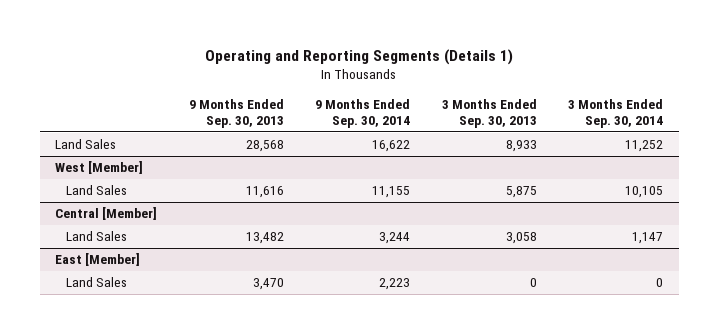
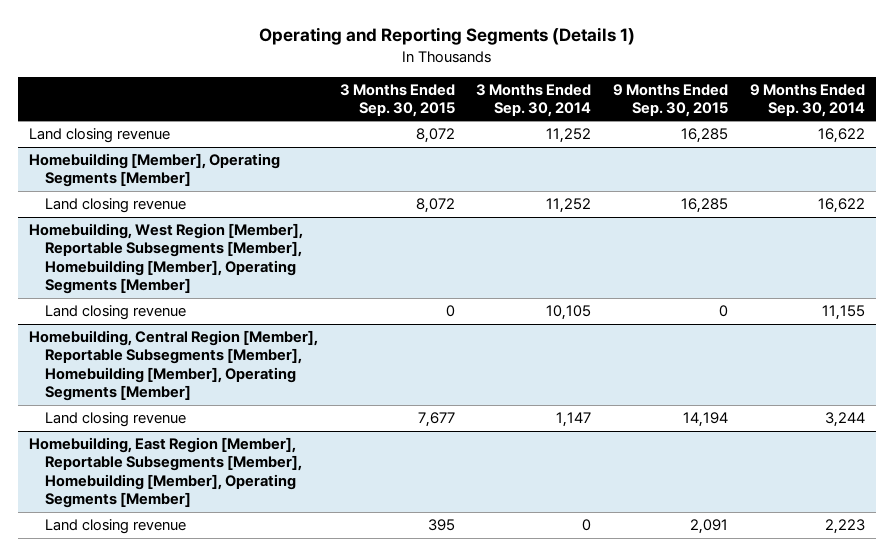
- | 9 Months Ended Sep. 30, 2013 | 9 Months Ended Sep. 30, 2014 | 3 Months Ended Sep. 30, 2013 | 3 Months Ended Sep. 30, 2014
+ | 3 Months Ended Sep. 30, 2015 | 3 Months Ended Sep. 30, 2014 | 9 Months Ended Sep. 30, 2015 | 9 Months Ended Sep. 30, 2014
- Land Sales | 28,568 | 16,622 | 8,933 | 11,252
- West [Member]
- Land Sales | 11,616 | 11,155 | 5,875 | 10,105
- Central [Member]
- Land Sales | 13,482 | 3,244 | 3,058 | 1,147
- East [Member]
- Land Sales | 3,470 | 2,223 | 0 | 0
+ Land closing revenue | 8,072 | 11,252 | 16,285 | 16,622
+ Homebuilding [Member], Operating Segments [Member]
+ Land closing revenue | 8,072 | 11,252 | 16,285 | 16,622
+ Homebuilding, West Region [Member], Reportable Subsegments [Member], Homebuilding [Member], Operating Segments [Member]
+ Land closing revenue | 0 | 10,105 | 0 | 11,155
+ Homebuilding, Central Region [Member], Reportable Subsegments [Member], Homebuilding [Member], Operating Segments [Member]
+ Land closing revenue | 7,677 | 1,147 | 14,194 | 3,244
+ Homebuilding, East Region [Member], Reportable Subsegments [Member], Homebuilding [Member], Operating Segments [Member]
+ Land closing revenue | 395 | 0 | 2,091 | 2,223

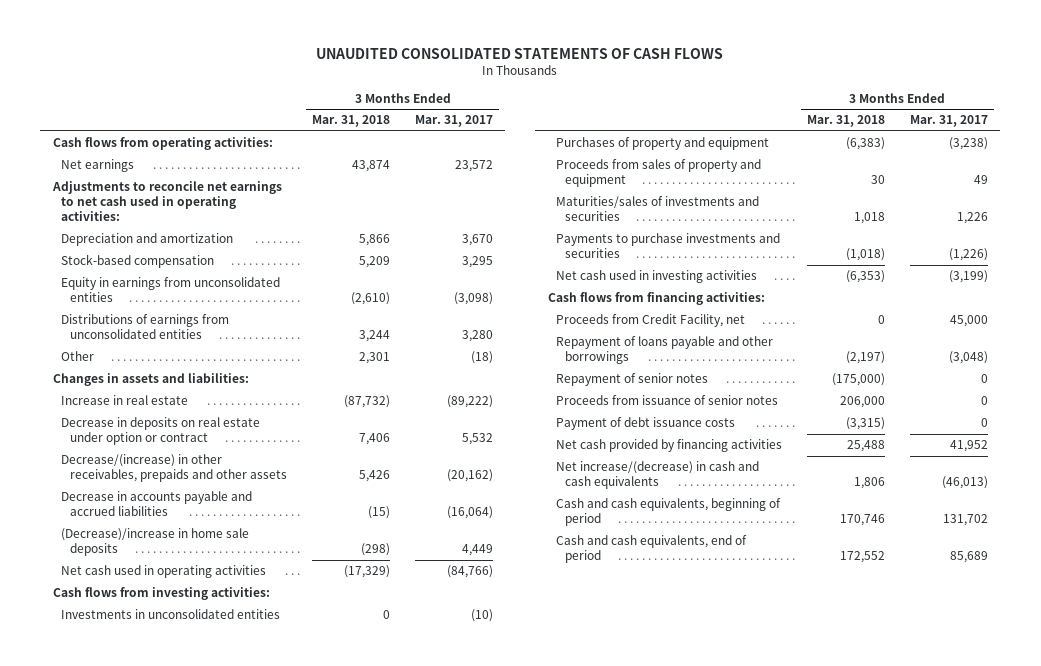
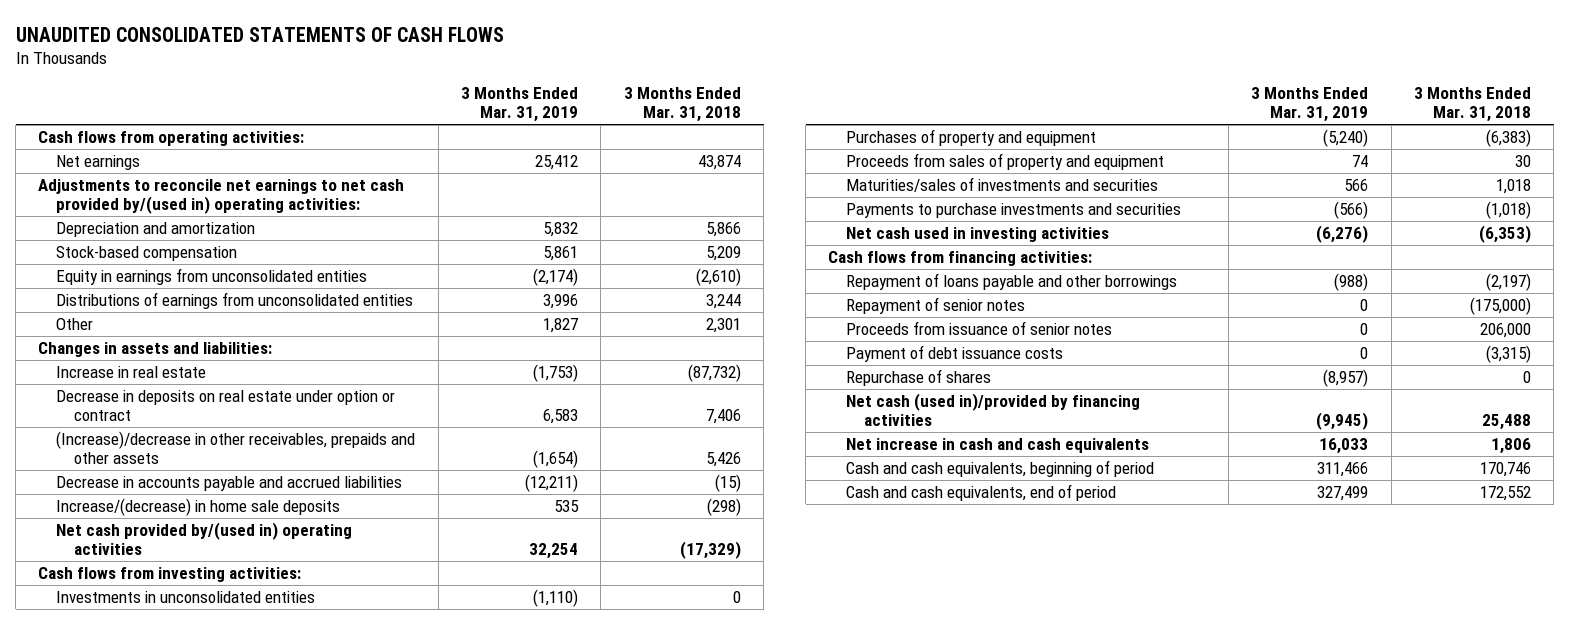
- | 3 Months Ended Mar. 31, 2018 | 3 Months Ended Mar. 31, 2017
+ | 3 Months Ended Mar. 31, 2019 | 3 Months Ended Mar. 31, 2018
- Adjustments to reconcile net earnings to net cash used in operating activities:
+ Adjustments to reconcile net earnings to net cash provided by/(used in) operating activities:
- Decrease/(increase) in other receivables, prepaids and other assets | 5,426 | (20,162)
+ (Increase)/decrease in other receivables, prepaids and other assets | (1,654) | 5,426
- (Decrease)/increase in home sale deposits | (298) | 4,449
- Net cash used in operating activities | (17,329) | (84,766)
+ Increase/(decrease) in home sale deposits | 535 | (298)
+ Net cash provided by/(used in) operating activities | 32,254 | (17,329)
- Proceeds from Credit Facility, net | 0 | 45,000
- Net cash provided by financing activities | 25,488 | 41,952
- Net increase/(decrease) in cash and cash equivalents | 1,806 | (46,013)
+ Repurchase of shares | (8,957) | 0
+ Net cash (used in)/provided by financing activities | (9,945) | 25,488
+ Net increase in cash and cash equivalents | 16,033 | 1,806

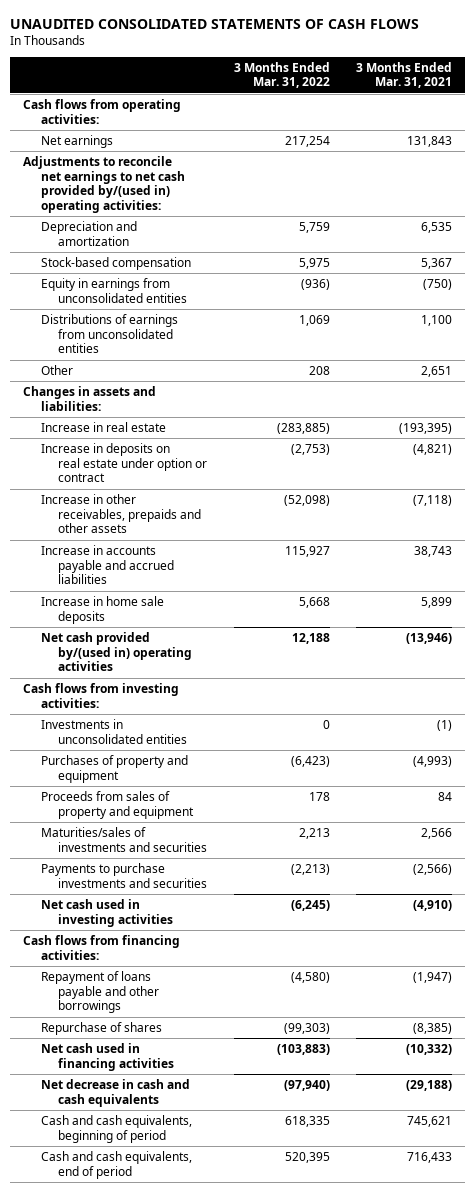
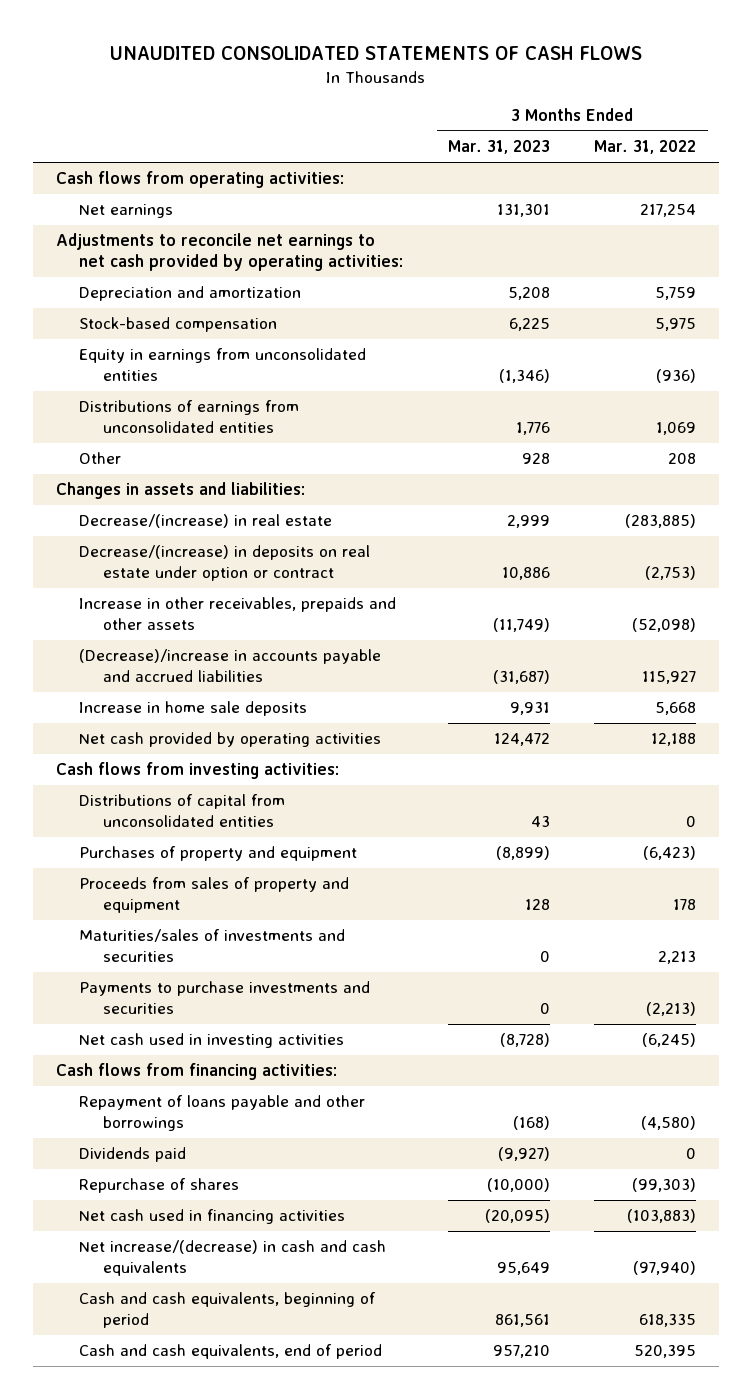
- | 3 Months Ended Mar. 31, 2022 | 3 Months Ended Mar. 31, 2021
+ | 3 Months Ended Mar. 31, 2023 | 3 Months Ended Mar. 31, 2022
- Adjustments to reconcile net earnings to net cash provided by/(used in) operating activities:
+ Adjustments to reconcile net earnings to net cash provided by operating activities:
- Increase in real estate | (283,885) | (193,395)
- Increase in deposits on real estate under option or contract | (2,753) | (4,821)
+ Decrease/(increase) in real estate | 2,999 | (283,885)
+ Decrease/(increase) in deposits on real estate under option or contract | 10,886 | (2,753)
- Increase in accounts payable and accrued liabilities | 115,927 | 38,743
+ (Decrease)/increase in accounts payable and accrued liabilities | (31,687) | 115,927
- Net cash provided by/(used in) operating activities | 12,188 | (13,946)
+ Net cash provided by operating activities | 124,472 | 12,188
- Investments in unconsolidated entities | 0 | (1)
+ Distributions of capital from unconsolidated entities | 43 | 0
+ Dividends paid | (9,927) | 0
- Net decrease in cash and cash equivalents | (97,940) | (29,188)
+ Net increase/(decrease) in cash and cash equivalents | 95,649 | (97,940)

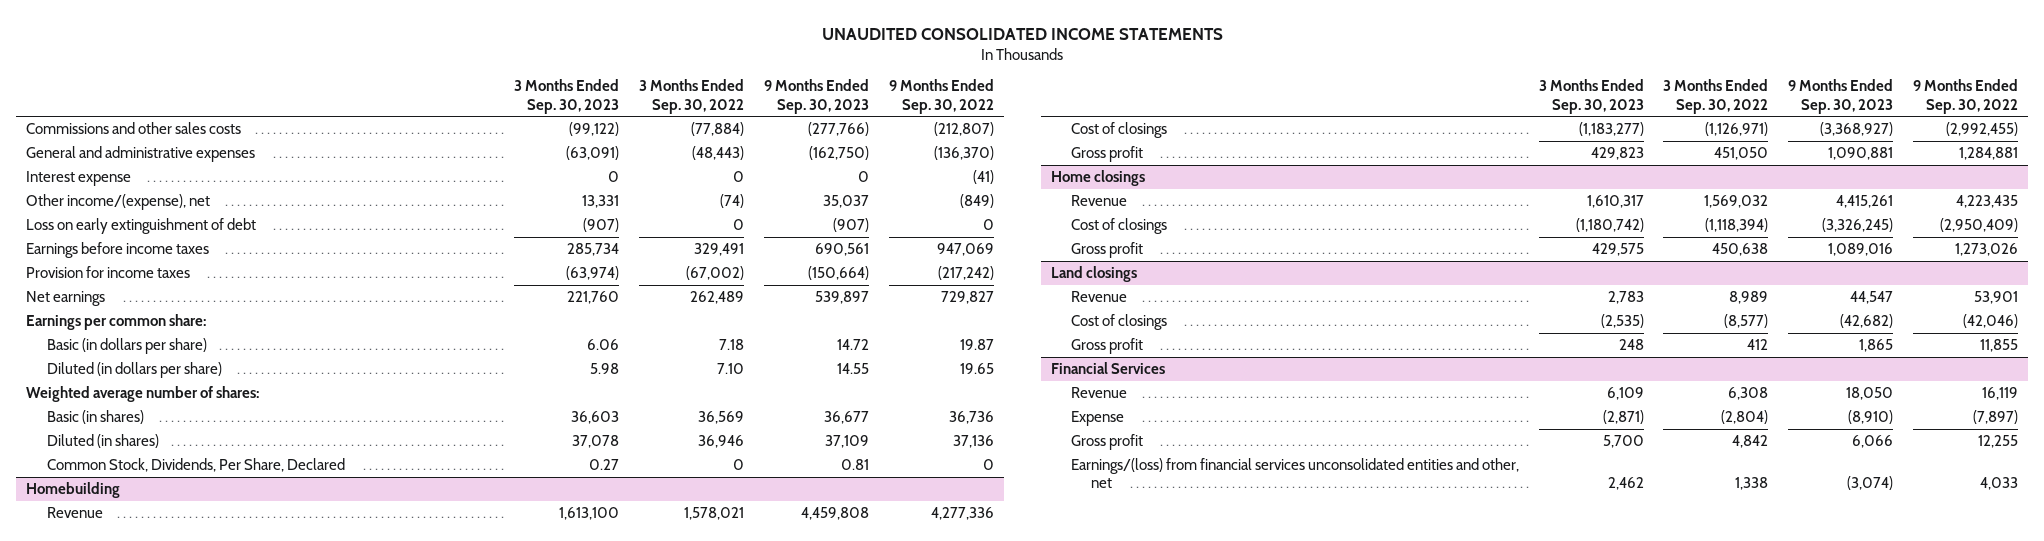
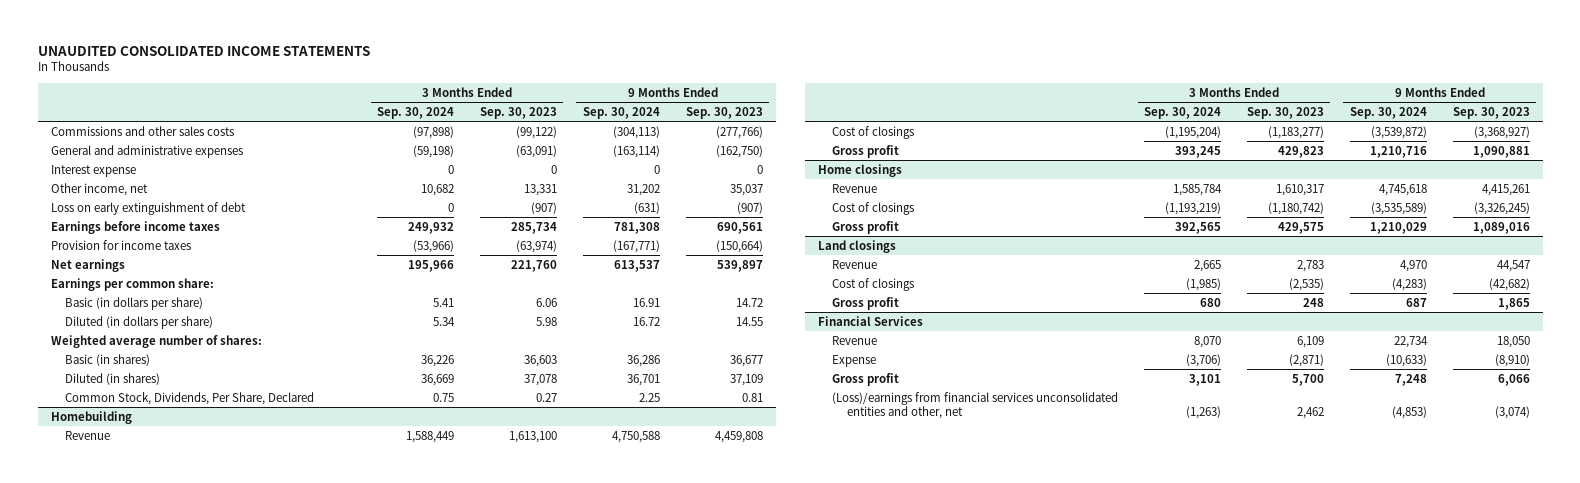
- | 3 Months Ended Sep. 30, 2023 | 3 Months Ended Sep. 30, 2022 | 9 Months Ended Sep. 30, 2023 | 9 Months Ended Sep. 30, 2022
+ | 3 Months Ended Sep. 30, 2024 | 3 Months Ended Sep. 30, 2023 | 9 Months Ended Sep. 30, 2024 | 9 Months Ended Sep. 30, 2023
- Other income/(expense), net | 13,331 | (74) | 35,037 | (849)
+ Other income, net | 10,682 | 13,331 | 31,202 | 35,037
@ Financial Services
- Earnings/(loss) from financial services unconsolidated entities and other, net | 2,462 | 1,338 | (3,074) | 4,033
+ (Loss)/earnings from financial services unconsolidated entities and other, net | (1,263) | 2,462 | (4,853) | (3,074)

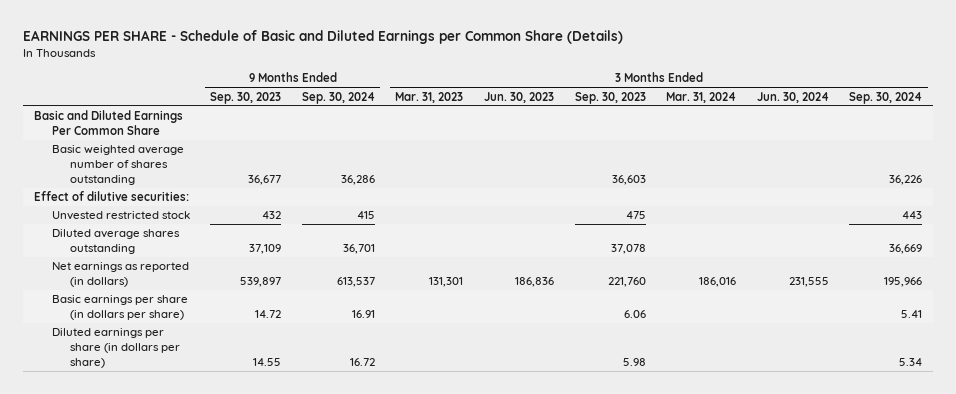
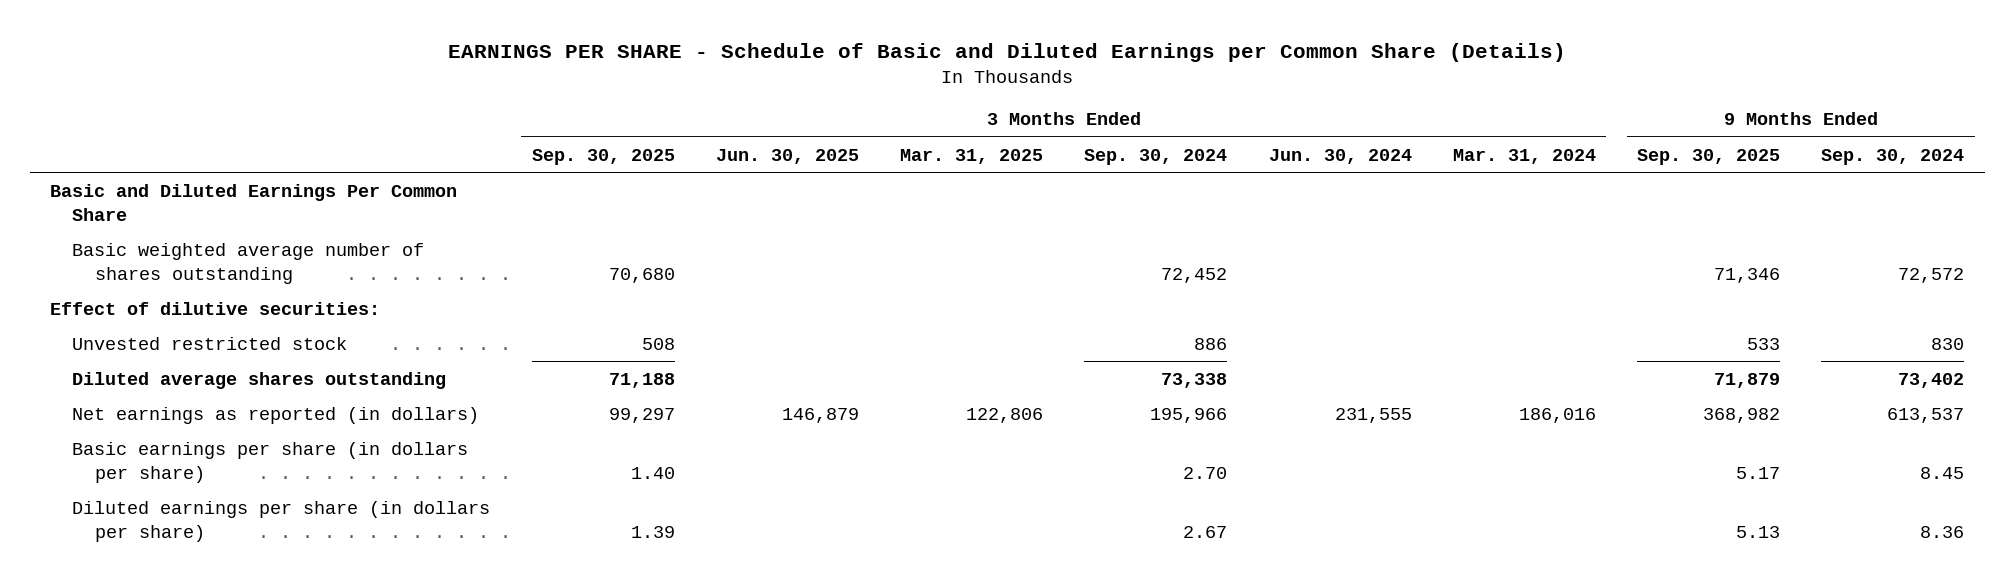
- | 9 Months Ended Sep. 30, 2023 | 9 Months Ended Sep. 30, 2024 | 3 Months Ended Mar. 31, 2023 | 3 Months Ended Jun. 30, 2023 | 3 Months Ended Sep. 30, 2023 | 3 Months Ended Mar. 31, 2024 | 3 Months Ended Jun. 30, 2024 | 3 Months Ended Sep. 30, 2024
+ | 3 Months Ended Sep. 30, 2025 | 3 Months Ended Jun. 30, 2025 | 3 Months Ended Mar. 31, 2025 | 3 Months Ended Sep. 30, 2024 | 3 Months Ended Jun. 30, 2024 | 3 Months Ended Mar. 31, 2024 | 9 Months Ended Sep. 30, 2025 | 9 Months Ended Sep. 30, 2024
- Basic weighted average number of shares outstanding | 36,677 | 36,286 | | | 36,603 | | | 36,226
+ Basic weighted average number of shares outstanding | 70,680 | | | 72,452 | | | 71,346 | 72,572
- Unvested restricted stock | 432 | 415 | | | 475 | | | 443
- Diluted average shares outstanding | 37,109 | 36,701 | | | 37,078 | | | 36,669
+ Unvested restricted stock | 508 | | | 886 | | | 533 | 830
+ Diluted average shares outstanding | 71,188 | | | 73,338 | | | 71,879 | 73,402
- Basic earnings per share (in dollars per share) | 14.72 | 16.91 | | | 6.06 | | | 5.41
- Diluted earnings per share (in dollars per share) | 14.55 | 16.72 | | | 5.98 | | | 5.34
+ Basic earnings per share (in dollars per share) | 1.40 | | | 2.70 | | | 5.17 | 8.45
+ Diluted earnings per share (in dollars per share) | 1.39 | | | 2.67 | | | 5.13 | 8.36

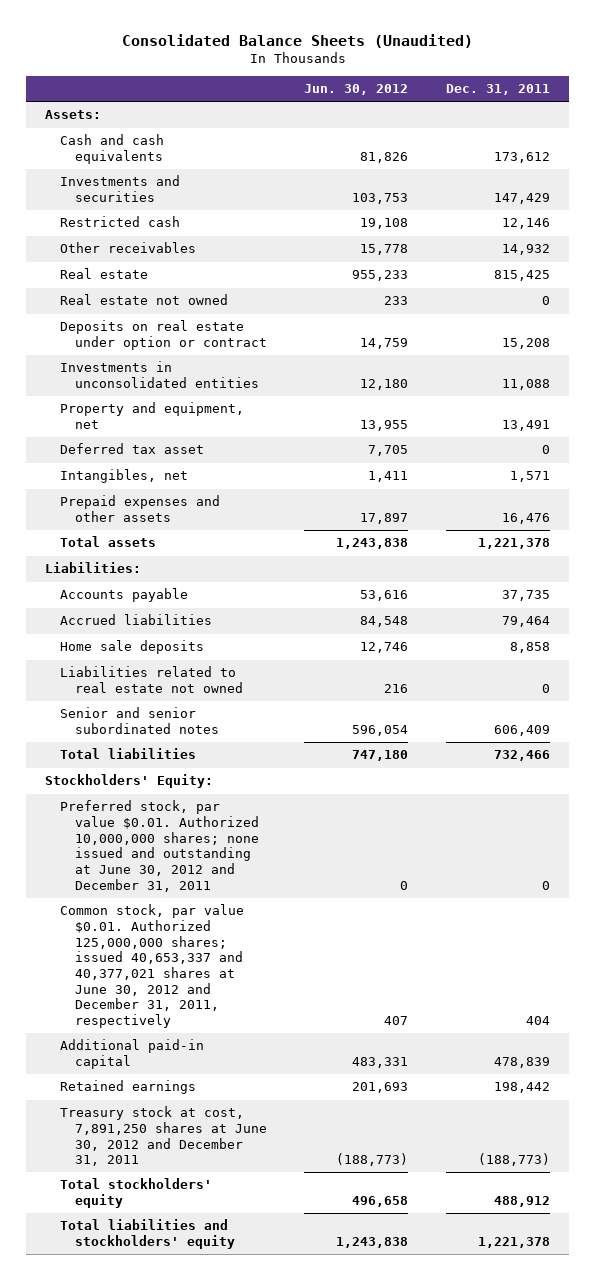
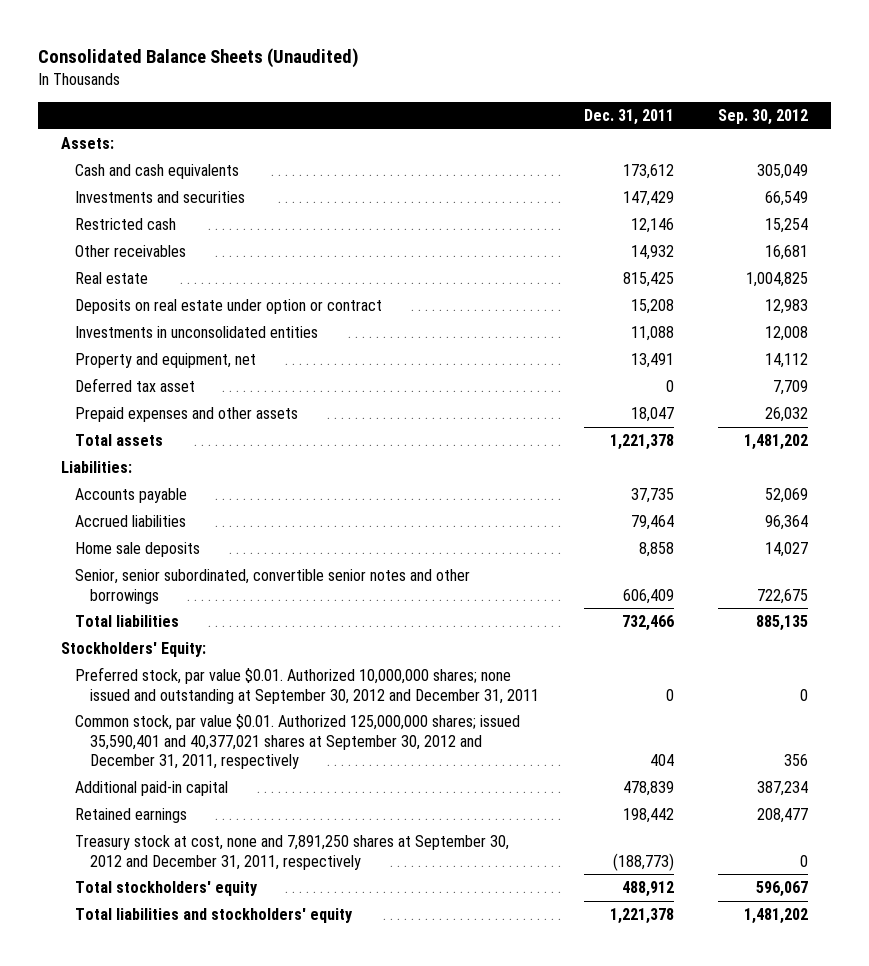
- | Jun. 30, 2012 | Dec. 31, 2011
+ | Dec. 31, 2011 | Sep. 30, 2012
- Real estate not owned | 233 | 0
- Intangibles, net | 1,411 | 1,571
- Prepaid expenses and other assets | 17,897 | 16,476
+ Prepaid expenses and other assets | 18,047 | 26,032
- Liabilities related to real estate not owned | 216 | 0
- Senior and senior subordinated notes | 596,054 | 606,409
+ Senior, senior subordinated, convertible senior notes and other borrowings | 606,409 | 722,675
- Preferred stock, par value $0.01. Authorized 10,000,000 shares; none issued and outstanding at June 30, 2012 and December 31, 2011 | 0 | 0
- Common stock, par value $0.01. Authorized 125,000,000 shares; issued 40,653,337 and 40,377,021 shares at June 30, 2012 and December 31, 2011, respectively | 407 | 404
+ Preferred stock, par value $0.01. Authorized 10,000,000 shares; none issued and outstanding at September 30, 2012 and December 31, 2011 | 0 | 0
+ Common stock, par value $0.01. Authorized 125,000,000 shares; issued 35,590,401 and 40,377,021 shares at September 30, 2012 and December 31, 2011, respectively | 404 | 356
- Treasury stock at cost, 7,891,250 shares at June 30, 2012 and December 31, 2011 | (188,773) | (188,773)
+ Treasury stock at cost, none and 7,891,250 shares at September 30, 2012 and December 31, 2011, respectively | (188,773) | 0

